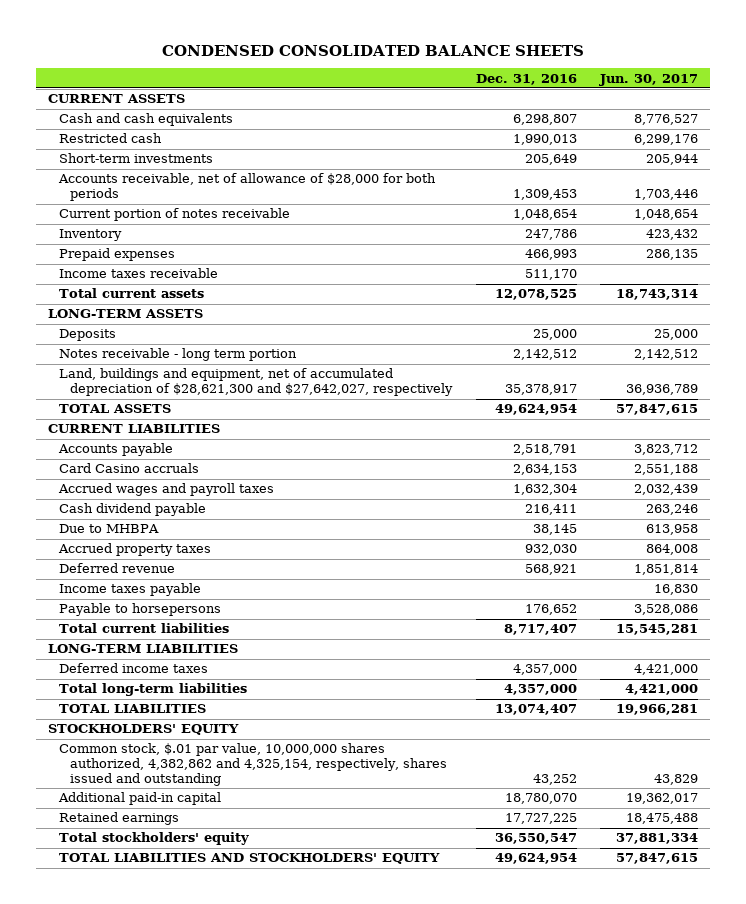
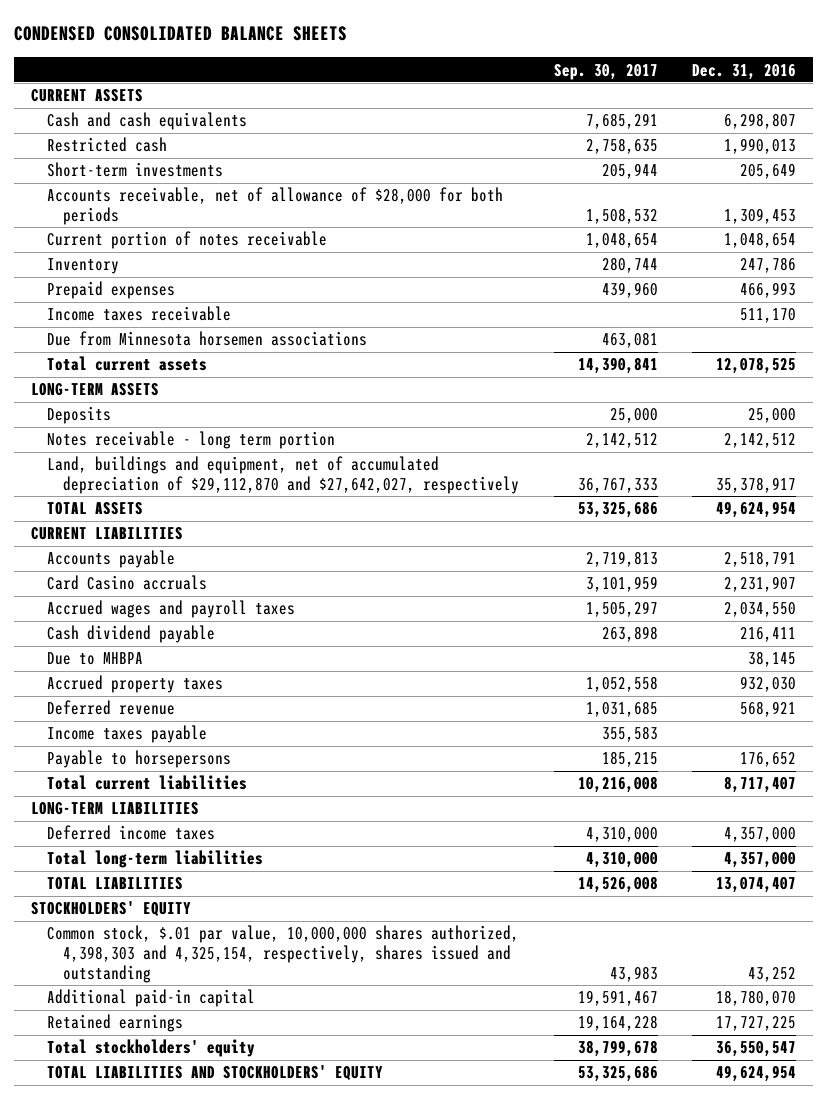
- | Dec. 31, 2016 | Jun. 30, 2017
+ | Sep. 30, 2017 | Dec. 31, 2016
+ Due from Minnesota horsemen associations | 463,081 |
- Land, buildings and equipment, net of accumulated depreciation of $28,621,300 and $27,642,027, respectively | 35,378,917 | 36,936,789
+ Land, buildings and equipment, net of accumulated depreciation of $29,112,870 and $27,642,027, respectively | 36,767,333 | 35,378,917
- Card Casino accruals | 2,634,153 | 2,551,188
- Accrued wages and payroll taxes | 1,632,304 | 2,032,439
+ Card Casino accruals | 3,101,959 | 2,231,907
+ Accrued wages and payroll taxes | 1,505,297 | 2,034,550
- Common stock, $.01 par value, 10,000,000 shares authorized, 4,382,862 and 4,325,154, respectively, shares issued and outstanding | 43,252 | 43,829
+ Common stock, $.01 par value, 10,000,000 shares authorized, 4,398,303 and 4,325,154, respectively, shares issued and outstanding | 43,983 | 43,252

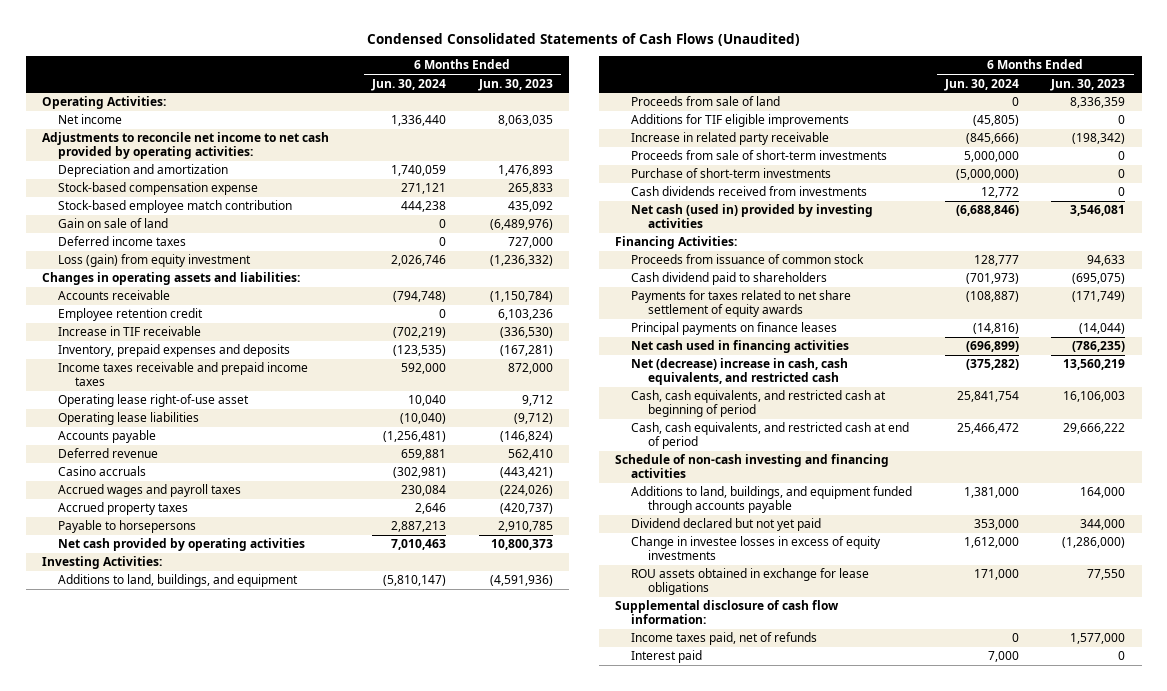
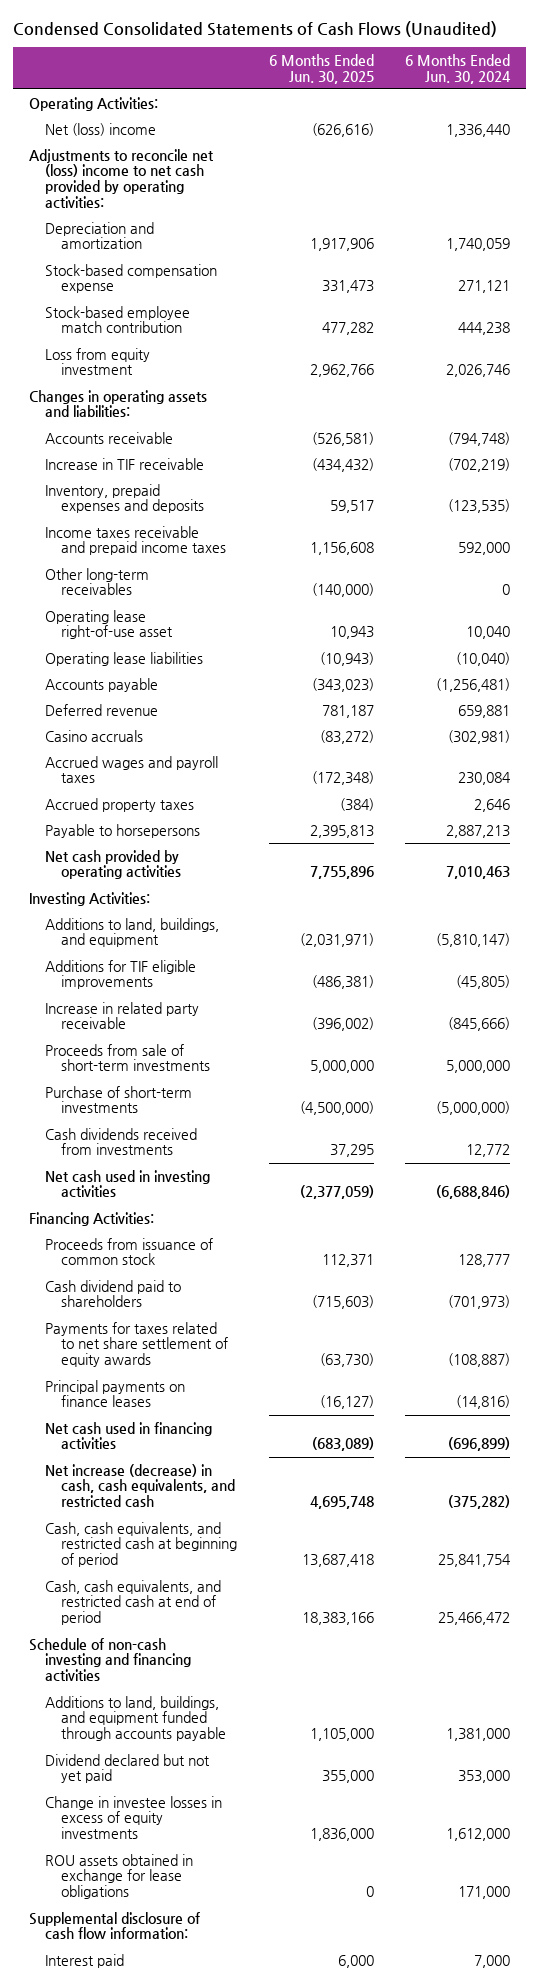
- | 6 Months Ended Jun. 30, 2024 | 6 Months Ended Jun. 30, 2023
+ | 6 Months Ended Jun. 30, 2025 | 6 Months Ended Jun. 30, 2024
- Net income | 1,336,440 | 8,063,035
- Adjustments to reconcile net income to net cash provided by operating activities:
+ Net (loss) income | (626,616) | 1,336,440
+ Adjustments to reconcile net (loss) income to net cash provided by operating activities:
- Gain on sale of land | 0 | (6,489,976)
- Deferred income taxes | 0 | 727,000
- Loss (gain) from equity investment | 2,026,746 | (1,236,332)
+ Loss from equity investment | 2,962,766 | 2,026,746
- Employee retention credit | 0 | 6,103,236
+ Other long-term receivables | (140,000) | 0
- Proceeds from sale of land | 0 | 8,336,359
- Net cash (used in) provided by investing activities | (6,688,846) | 3,546,081
+ Net cash used in investing activities | (2,377,059) | (6,688,846)
- Net (decrease) increase in cash, cash equivalents, and restricted cash | (375,282) | 13,560,219
+ Net increase (decrease) in cash, cash equivalents, and restricted cash | 4,695,748 | (375,282)
- Income taxes paid, net of refunds | 0 | 1,577,000

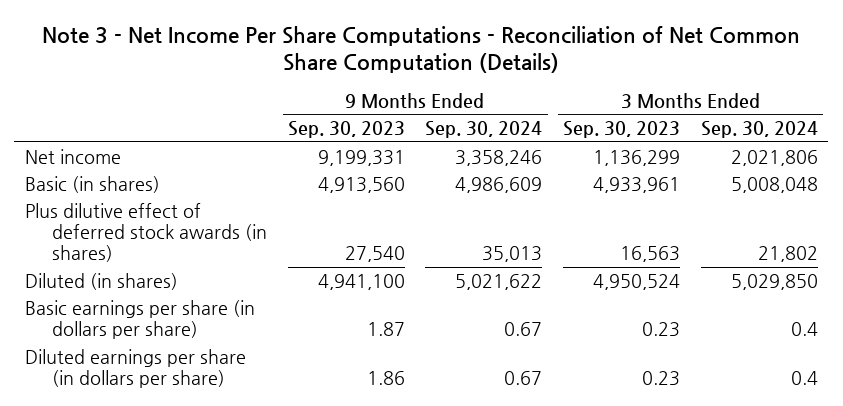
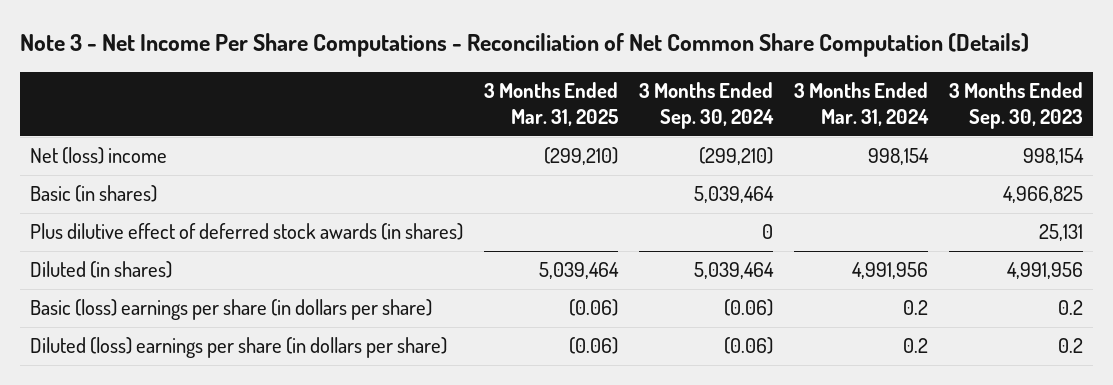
- | 9 Months Ended Sep. 30, 2023 | 9 Months Ended Sep. 30, 2024 | 3 Months Ended Sep. 30, 2023 | 3 Months Ended Sep. 30, 2024
+ | 3 Months Ended Mar. 31, 2025 | 3 Months Ended Sep. 30, 2024 | 3 Months Ended Mar. 31, 2024 | 3 Months Ended Sep. 30, 2023
- Net income | 9,199,331 | 3,358,246 | 1,136,299 | 2,021,806
- Basic (in shares) | 4,913,560 | 4,986,609 | 4,933,961 | 5,008,048
- Plus dilutive effect of deferred stock awards (in shares) | 27,540 | 35,013 | 16,563 | 21,802
- Diluted (in shares) | 4,941,100 | 5,021,622 | 4,950,524 | 5,029,850
- Basic earnings per share (in dollars per share) | 1.87 | 0.67 | 0.23 | 0.4
- Diluted earnings per share (in dollars per share) | 1.86 | 0.67 | 0.23 | 0.4
+ Net (loss) income | (299,210) | (299,210) | 998,154 | 998,154
+ Basic (in shares) | | 5,039,464 | | 4,966,825
+ Plus dilutive effect of deferred stock awards (in shares) | | 0 | | 25,131
+ Diluted (in shares) | 5,039,464 | 5,039,464 | 4,991,956 | 4,991,956
+ Basic (loss) earnings per share (in dollars per share) | (0.06) | (0.06) | 0.2 | 0.2
+ Diluted (loss) earnings per share (in dollars per share) | (0.06) | (0.06) | 0.2 | 0.2

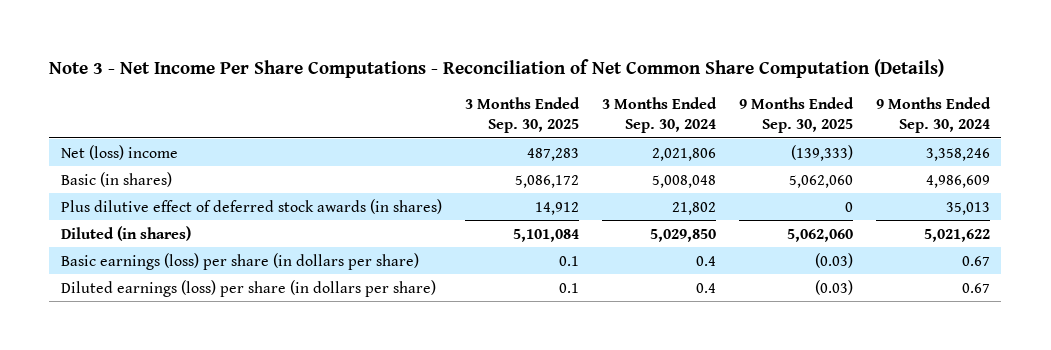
- | 3 Months Ended Mar. 31, 2025 | 3 Months Ended Sep. 30, 2024 | 3 Months Ended Mar. 31, 2024 | 3 Months Ended Sep. 30, 2023
+ | 3 Months Ended Sep. 30, 2025 | 3 Months Ended Sep. 30, 2024 | 9 Months Ended Sep. 30, 2025 | 9 Months Ended Sep. 30, 2024
- Net (loss) income | (299,210) | (299,210) | 998,154 | 998,154
- Basic (in shares) | | 5,039,464 | | 4,966,825
- Plus dilutive effect of deferred stock awards (in shares) | | 0 | | 25,131
- Diluted (in shares) | 5,039,464 | 5,039,464 | 4,991,956 | 4,991,956
- Basic (loss) earnings per share (in dollars per share) | (0.06) | (0.06) | 0.2 | 0.2
- Diluted (loss) earnings per share (in dollars per share) | (0.06) | (0.06) | 0.2 | 0.2
+ Net (loss) income | 487,283 | 2,021,806 | (139,333) | 3,358,246
+ Basic (in shares) | 5,086,172 | 5,008,048 | 5,062,060 | 4,986,609
+ Plus dilutive effect of deferred stock awards (in shares) | 14,912 | 21,802 | 0 | 35,013
+ Diluted (in shares) | 5,101,084 | 5,029,850 | 5,062,060 | 5,021,622
+ Basic earnings (loss) per share (in dollars per share) | 0.1 | 0.4 | (0.03) | 0.67
+ Diluted earnings (loss) per share (in dollars per share) | 0.1 | 0.4 | (0.03) | 0.67

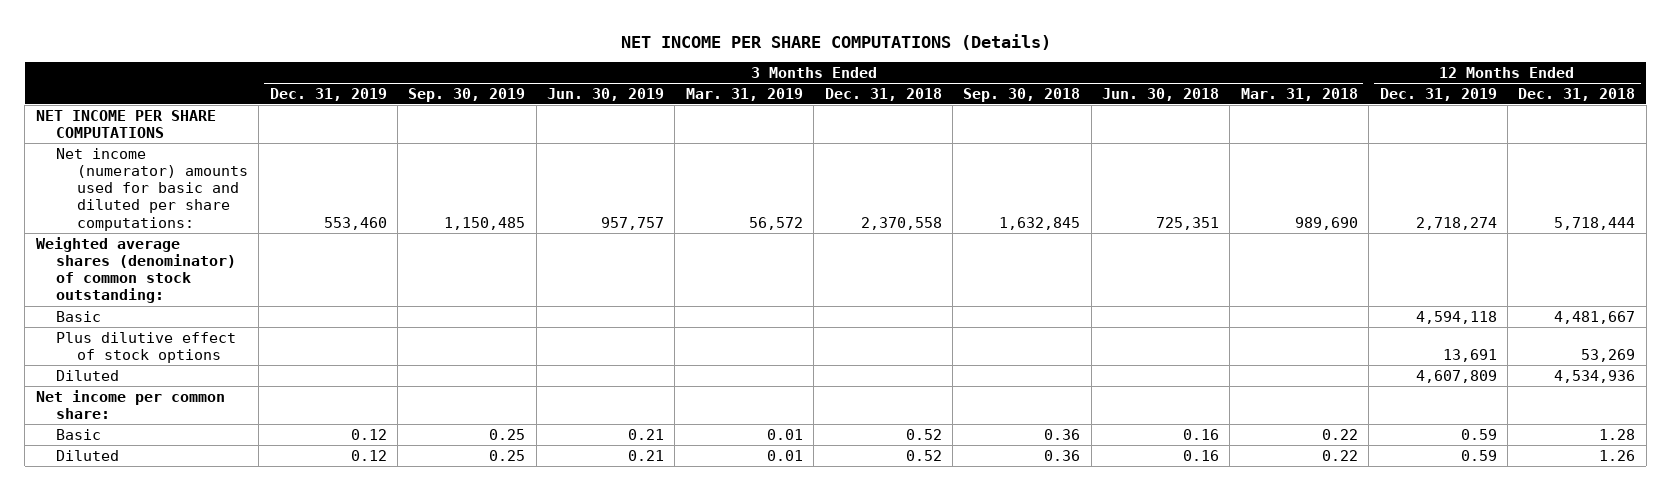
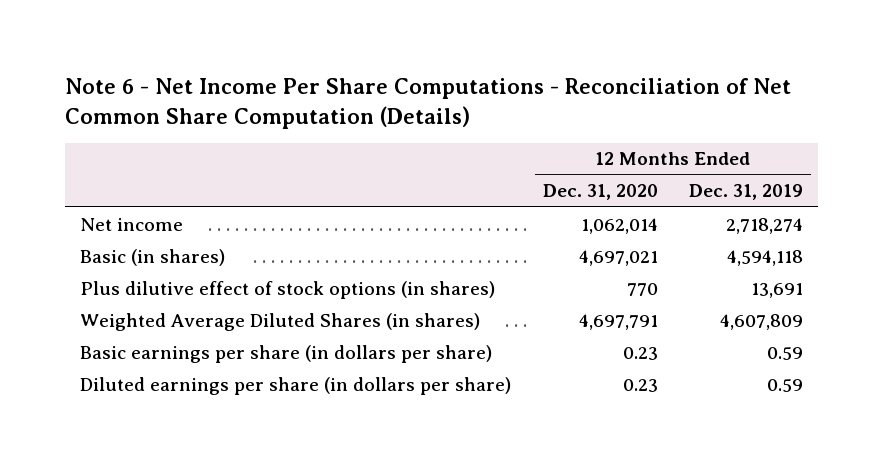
- NET INCOME PER SHARE COMPUTATIONS (Details)
+ Note 6 - Net Income Per Share Computations - Reconciliation of Net Common Share Computation (Details)
- | 3 Months Ended Dec. 31, 2019 | 3 Months Ended Sep. 30, 2019 | 3 Months Ended Jun. 30, 2019 | 3 Months Ended Mar. 31, 2019 | 3 Months Ended Dec. 31, 2018 | 3 Months Ended Sep. 30, 2018 | 3 Months Ended Jun. 30, 2018 | 3 Months Ended Mar. 31, 2018 | 12 Months Ended Dec. 31, 2019 | 12 Months Ended Dec. 31, 2018
+ | 12 Months Ended Dec. 31, 2020 | 12 Months Ended Dec. 31, 2019
- NET INCOME PER SHARE COMPUTATIONS
- Net income (numerator) amounts used for basic and diluted per share computations: | 553,460 | 1,150,485 | 957,757 | 56,572 | 2,370,558 | 1,632,845 | 725,351 | 989,690 | 2,718,274 | 5,718,444
- Weighted average shares (denominator) of common stock outstanding:
- Basic | | | | | | | | | 4,594,118 | 4,481,667
- Plus dilutive effect of stock options | | | | | | | | | 13,691 | 53,269
- Diluted | | | | | | | | | 4,607,809 | 4,534,936
- Net income per common share:
- Basic | 0.12 | 0.25 | 0.21 | 0.01 | 0.52 | 0.36 | 0.16 | 0.22 | 0.59 | 1.28
- Diluted | 0.12 | 0.25 | 0.21 | 0.01 | 0.52 | 0.36 | 0.16 | 0.22 | 0.59 | 1.26
+ Net income | 1,062,014 | 2,718,274
+ Basic (in shares) | 4,697,021 | 4,594,118
+ Plus dilutive effect of stock options (in shares) | 770 | 13,691
+ Weighted Average Diluted Shares (in shares) | 4,697,791 | 4,607,809
+ Basic earnings per share (in dollars per share) | 0.23 | 0.59
+ Diluted earnings per share (in dollars per share) | 0.23 | 0.59

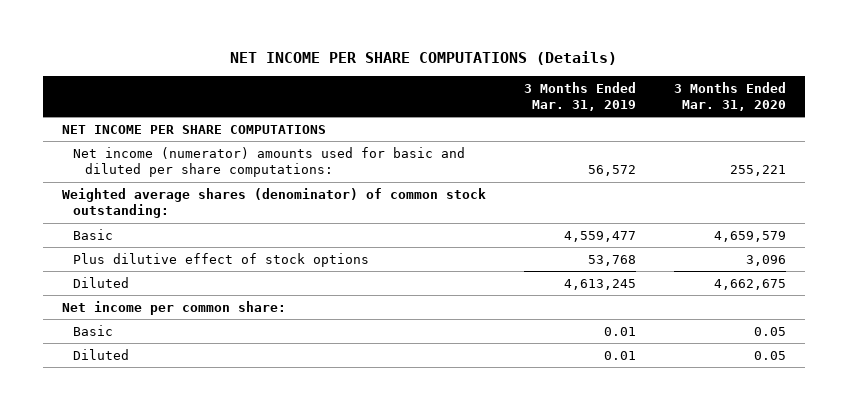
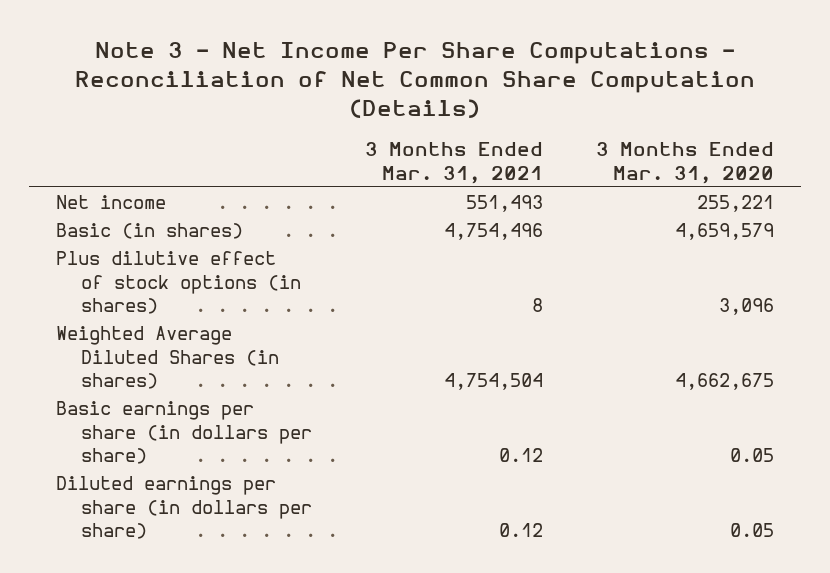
- NET INCOME PER SHARE COMPUTATIONS (Details)
+ Note 3 - Net Income Per Share Computations - Reconciliation of Net Common Share Computation (Details)
- | 3 Months Ended Mar. 31, 2019 | 3 Months Ended Mar. 31, 2020
+ | 3 Months Ended Mar. 31, 2021 | 3 Months Ended Mar. 31, 2020
- NET INCOME PER SHARE COMPUTATIONS
- Net income (numerator) amounts used for basic and diluted per share computations: | 56,572 | 255,221
- Weighted average shares (denominator) of common stock outstanding:
- Basic | 4,559,477 | 4,659,579
- Plus dilutive effect of stock options | 53,768 | 3,096
- Diluted | 4,613,245 | 4,662,675
- Net income per common share:
- Basic | 0.01 | 0.05
- Diluted | 0.01 | 0.05
+ Net income | 551,493 | 255,221
+ Basic (in shares) | 4,754,496 | 4,659,579
+ Plus dilutive effect of stock options (in shares) | 8 | 3,096
+ Weighted Average Diluted Shares (in shares) | 4,754,504 | 4,662,675
+ Basic earnings per share (in dollars per share) | 0.12 | 0.05
+ Diluted earnings per share (in dollars per share) | 0.12 | 0.05

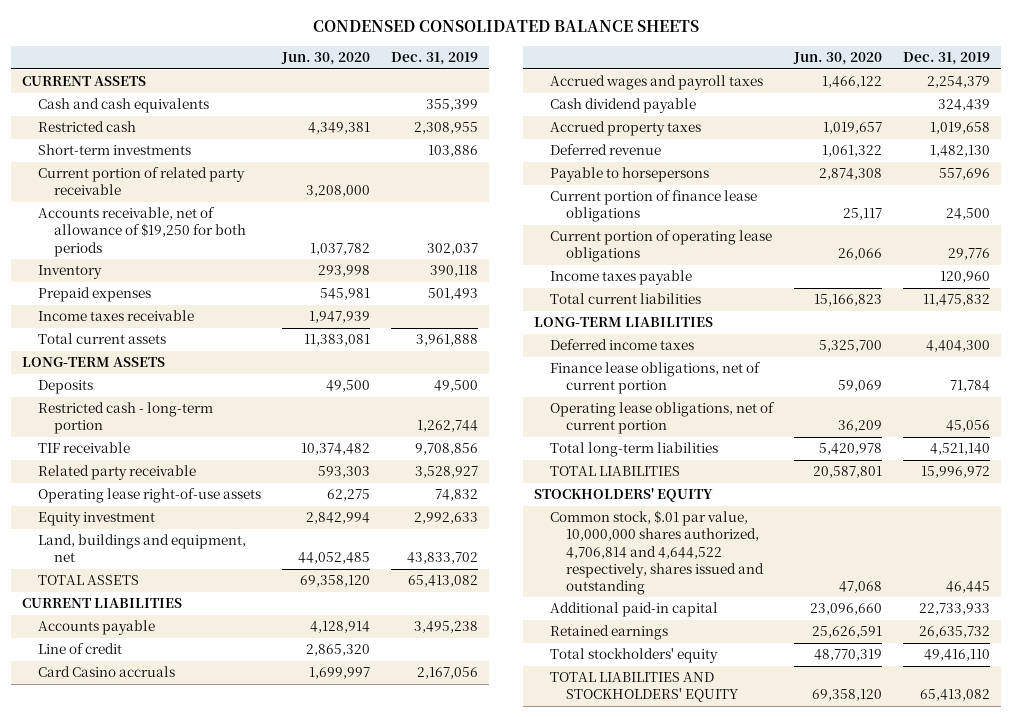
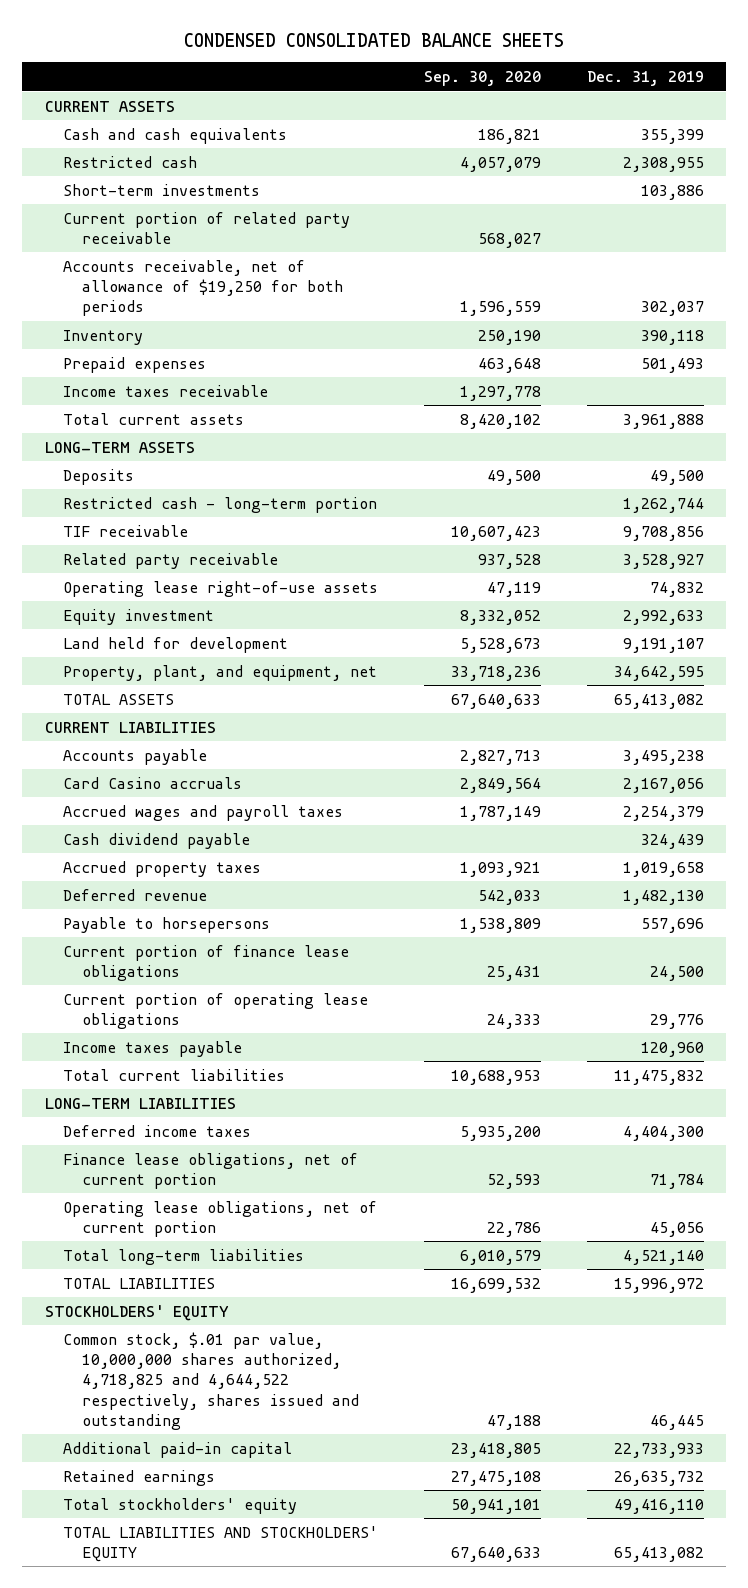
- | Jun. 30, 2020 | Dec. 31, 2019
+ | Sep. 30, 2020 | Dec. 31, 2019
- Land, buildings and equipment, net | 44,052,485 | 43,833,702
+ Land held for development | 5,528,673 | 9,191,107
+ Property, plant, and equipment, net | 33,718,236 | 34,642,595
- Line of credit | 2,865,320 |
- Common stock, $.01 par value, 10,000,000 shares authorized, 4,706,814 and 4,644,522 respectively, shares issued and outstanding | 47,068 | 46,445
+ Common stock, $.01 par value, 10,000,000 shares authorized, 4,718,825 and 4,644,522 respectively, shares issued and outstanding | 47,188 | 46,445

